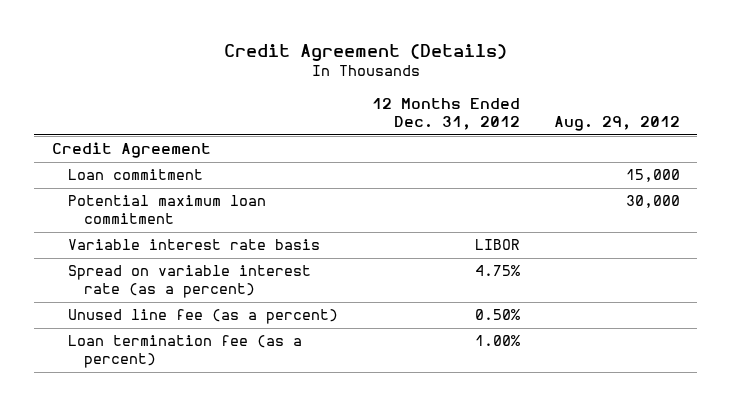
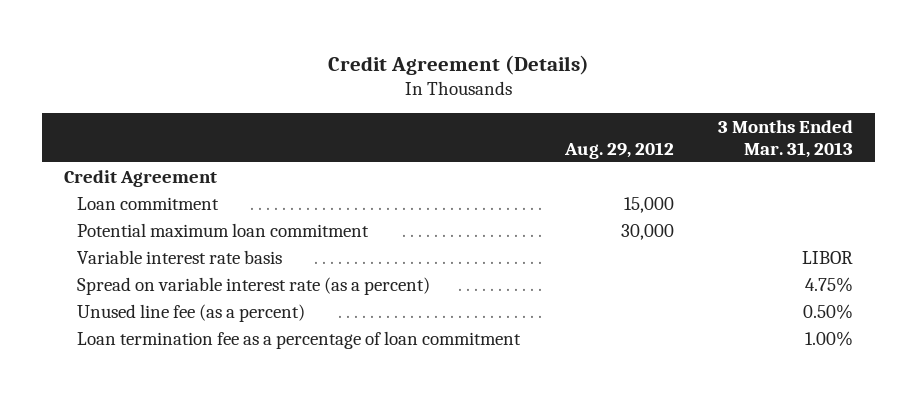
- | 12 Months Ended Dec. 31, 2012 | Aug. 29, 2012
+ | Aug. 29, 2012 | 3 Months Ended Mar. 31, 2013
- Loan termination fee (as a percent) | 1.00% |
+ Loan termination fee as a percentage of loan commitment | | 1.00%

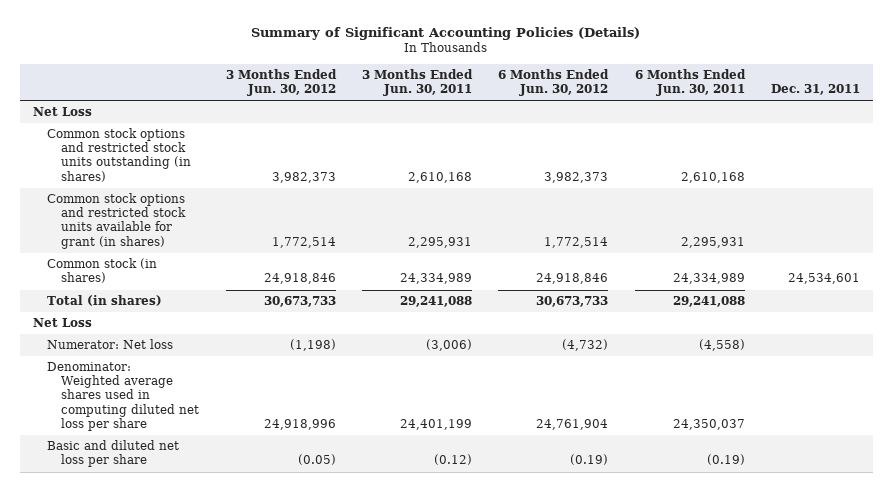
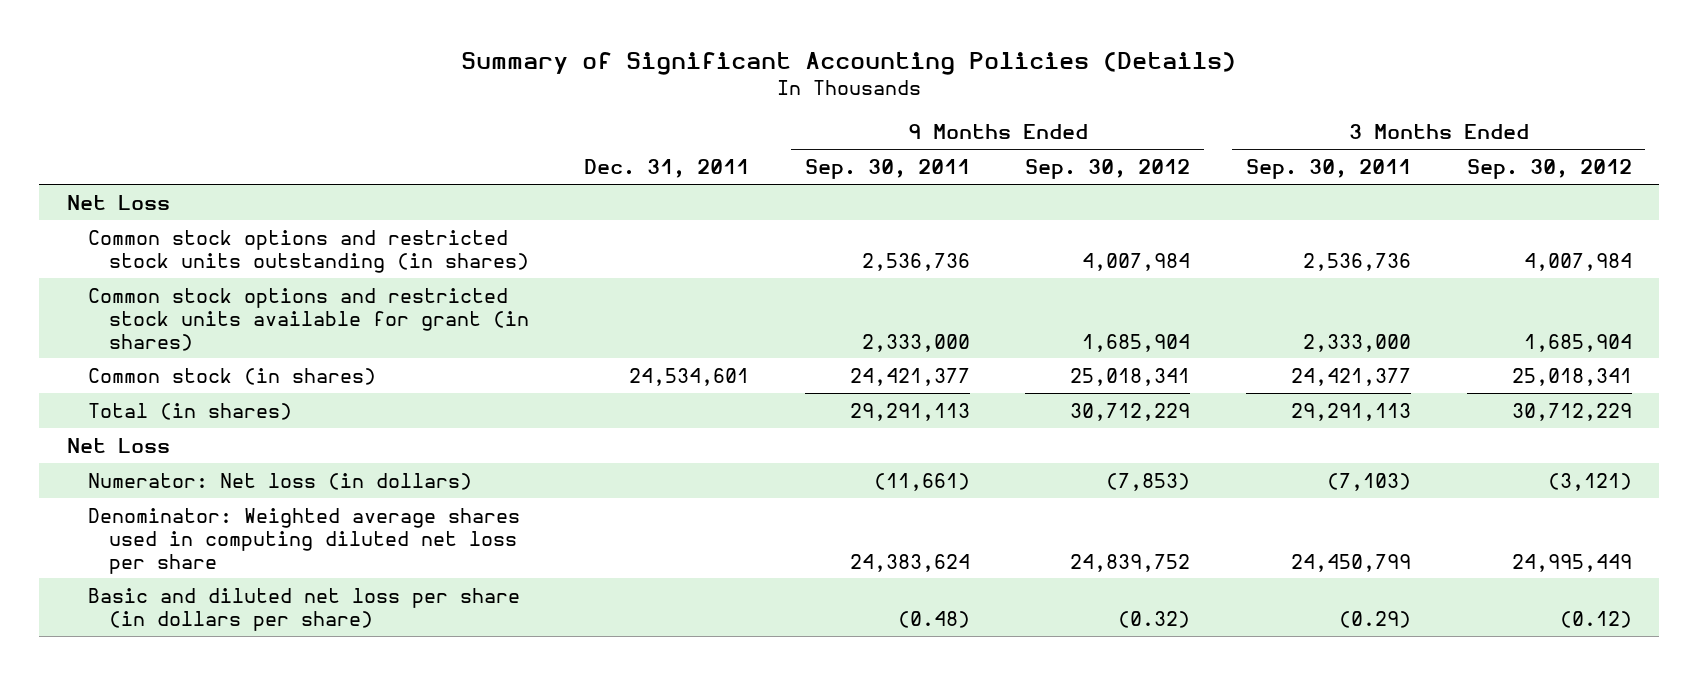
- | 3 Months Ended Jun. 30, 2012 | 3 Months Ended Jun. 30, 2011 | 6 Months Ended Jun. 30, 2012 | 6 Months Ended Jun. 30, 2011 | Dec. 31, 2011
+ | Dec. 31, 2011 | 9 Months Ended Sep. 30, 2011 | 9 Months Ended Sep. 30, 2012 | 3 Months Ended Sep. 30, 2011 | 3 Months Ended Sep. 30, 2012
- Numerator: Net loss | (1,198) | (3,006) | (4,732) | (4,558) |
+ Numerator: Net loss (in dollars) | | (11,661) | (7,853) | (7,103) | (3,121)
- Basic and diluted net loss per share | (0.05) | (0.12) | (0.19) | (0.19) |
+ Basic and diluted net loss per share (in dollars per share) | | (0.48) | (0.32) | (0.29) | (0.12)

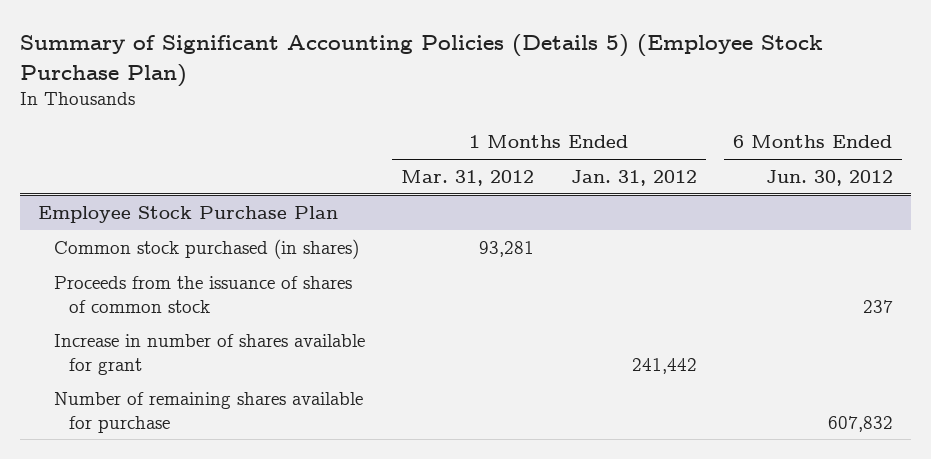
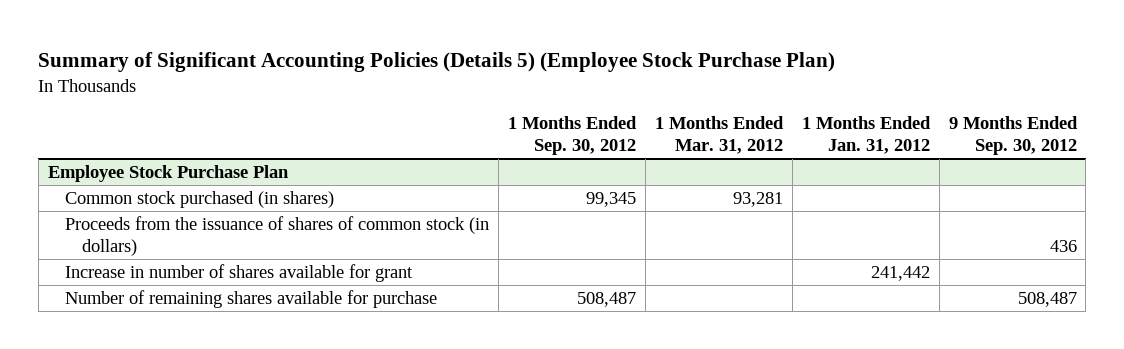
- | 1 Months Ended Mar. 31, 2012 | 1 Months Ended Jan. 31, 2012 | 6 Months Ended Jun. 30, 2012
+ | 1 Months Ended Sep. 30, 2012 | 1 Months Ended Mar. 31, 2012 | 1 Months Ended Jan. 31, 2012 | 9 Months Ended Sep. 30, 2012
@ Employee Stock Purchase Plan
- Proceeds from the issuance of shares of common stock | | | 237
+ Proceeds from the issuance of shares of common stock (in dollars) | | | | 436

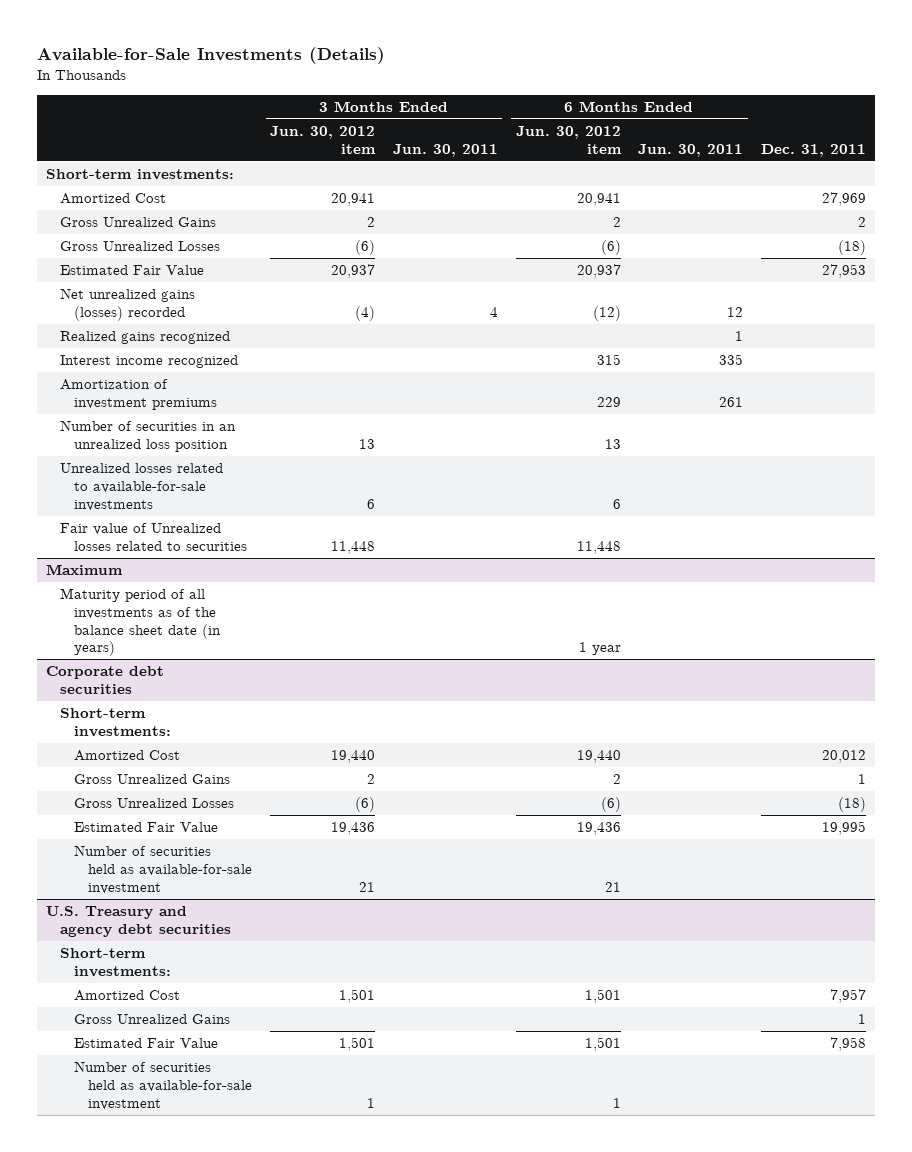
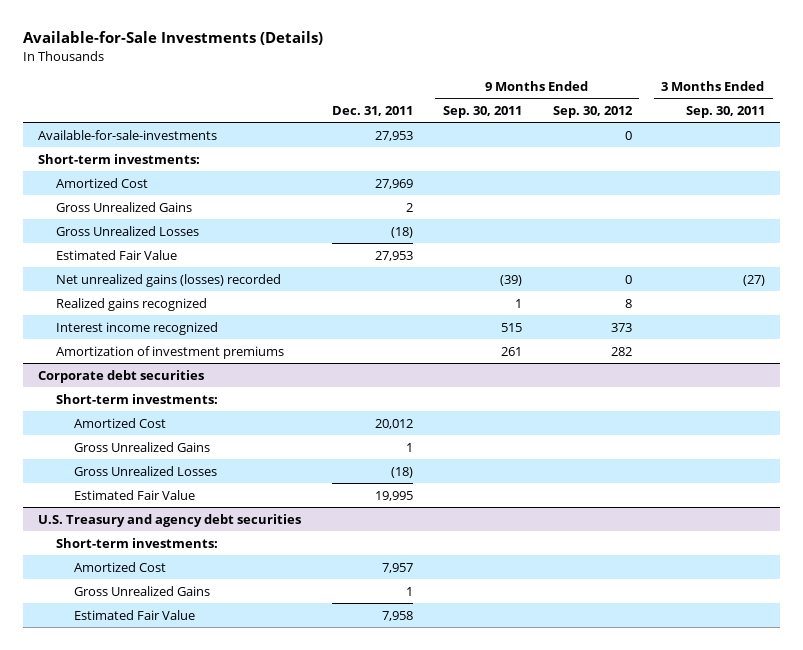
- | 3 Months Ended Jun. 30, 2012 item | 3 Months Ended Jun. 30, 2011 | 6 Months Ended Jun. 30, 2012 item | 6 Months Ended Jun. 30, 2011 | Dec. 31, 2011
+ | Dec. 31, 2011 | 9 Months Ended Sep. 30, 2011 | 9 Months Ended Sep. 30, 2012 | 3 Months Ended Sep. 30, 2011
+ Available-for-sale-investments | 27,953 | | 0 |
- Number of securities in an unrealized loss position | 13 | | 13 | |
- Unrealized losses related to available-for-sale investments | 6 | | 6 | |
- Fair value of Unrealized losses related to securities | 11,448 | | 11,448 | |
- Maximum
- Maturity period of all investments as of the balance sheet date (in years) | | | 1 year | |
@ Corporate debt securities
- Number of securities held as available-for-sale investment | 21 | | 21 | |
@ U.S. Treasury and agency debt securities
- Number of securities held as available-for-sale investment | 1 | | 1 | |

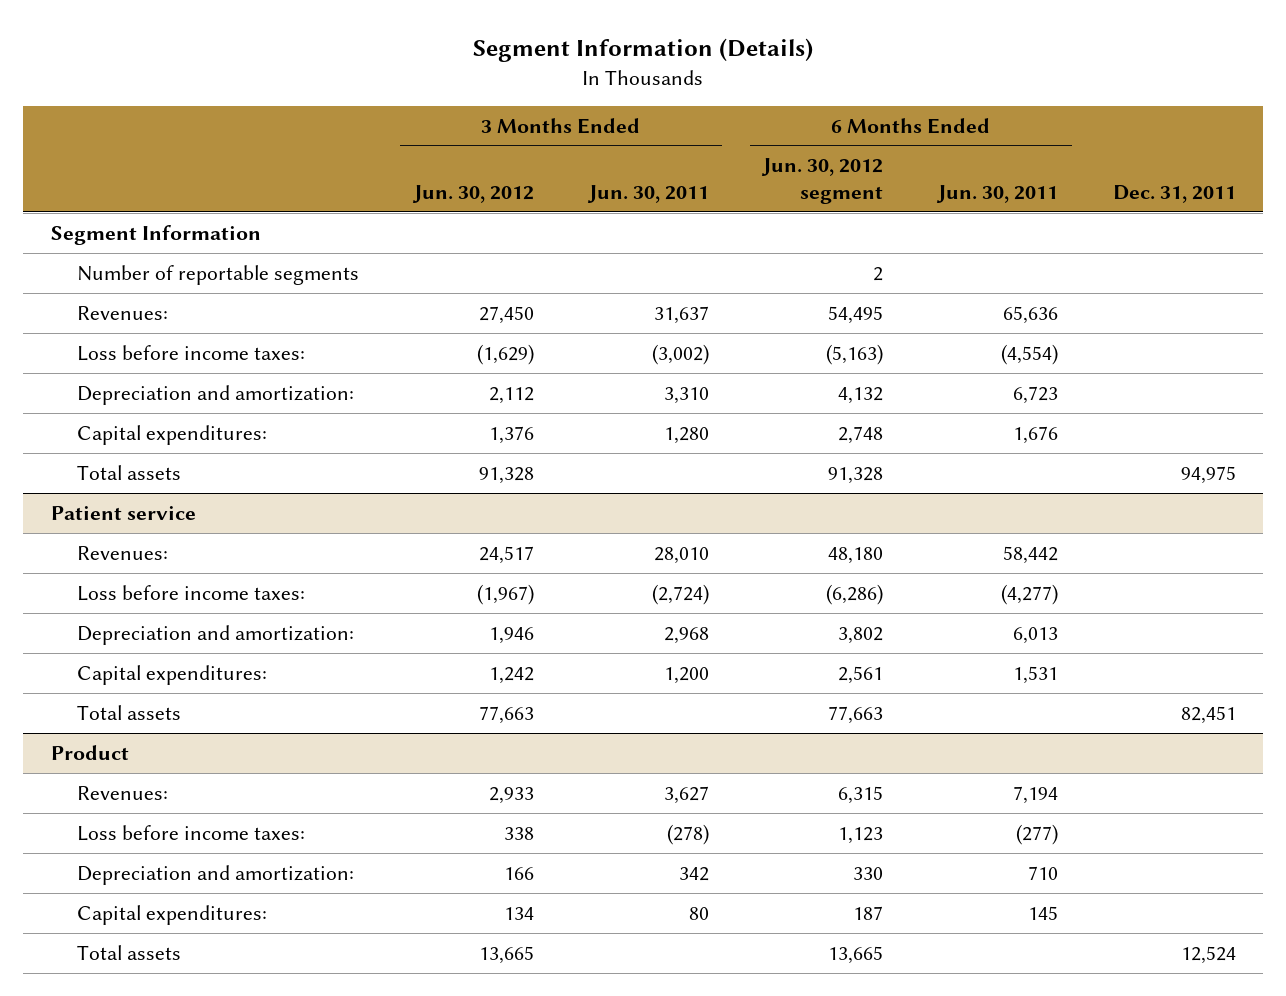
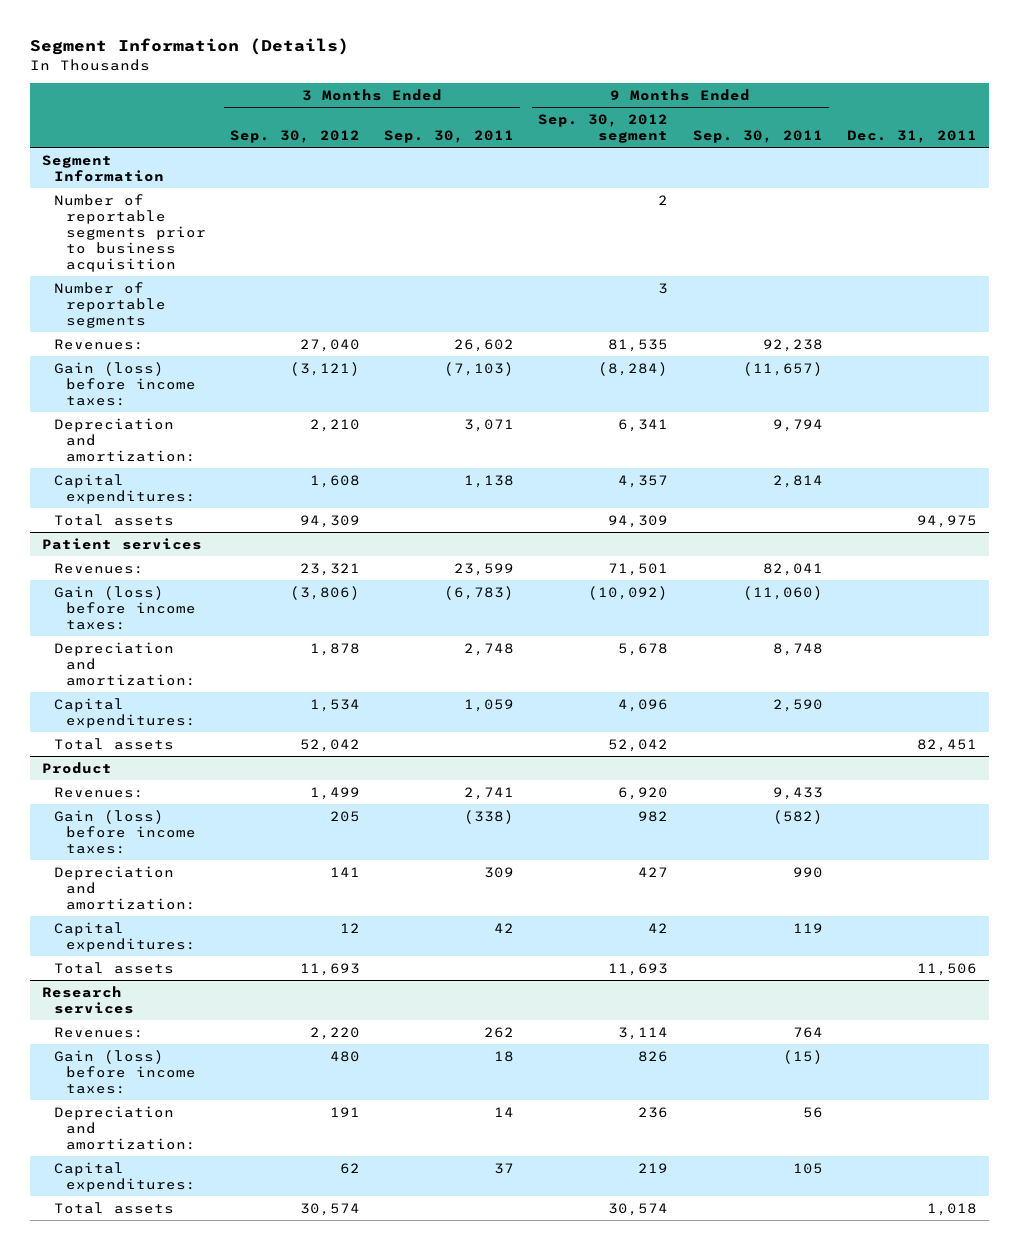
- | 3 Months Ended Jun. 30, 2012 | 3 Months Ended Jun. 30, 2011 | 6 Months Ended Jun. 30, 2012 segment | 6 Months Ended Jun. 30, 2011 | Dec. 31, 2011
+ | 3 Months Ended Sep. 30, 2012 | 3 Months Ended Sep. 30, 2011 | 9 Months Ended Sep. 30, 2012 segment | 9 Months Ended Sep. 30, 2011 | Dec. 31, 2011
+ Number of reportable segments prior to business acquisition | | | 2 | |
- Loss before income taxes: | (1,629) | (3,002) | (5,163) | (4,554) |
+ Gain (loss) before income taxes: | (3,121) | (7,103) | (8,284) | (11,657) |
- Patient service
+ Patient services
- Loss before income taxes: | (1,967) | (2,724) | (6,286) | (4,277) |
+ Gain (loss) before income taxes: | (3,806) | (6,783) | (10,092) | (11,060) |
@ Product
- Loss before income taxes: | 338 | (278) | 1,123 | (277) |
+ Gain (loss) before income taxes: | 205 | (338) | 982 | (582) |
- Total assets | 13,665 | | 13,665 | | 12,524
+ Total assets | 11,693 | | 11,693 | | 11,506
+ Research services
+ Revenues: | 2,220 | 262 | 3,114 | 764 |
+ Gain (loss) before income taxes: | 480 | 18 | 826 | (15) |
+ Depreciation and amortization: | 191 | 14 | 236 | 56 |
+ Capital expenditures: | 62 | 37 | 219 | 105 |
+ Total assets | 30,574 | | 30,574 | | 1,018

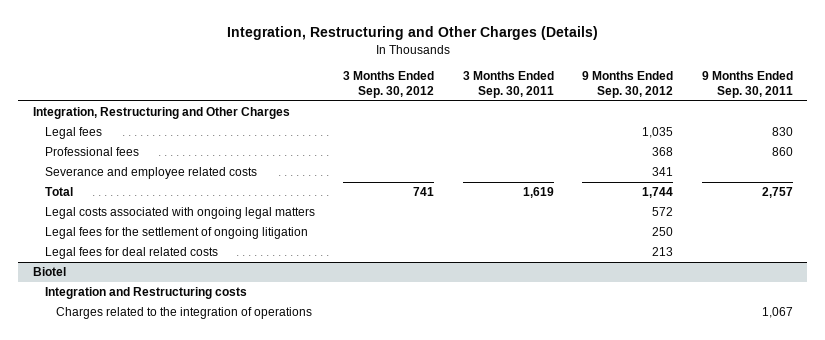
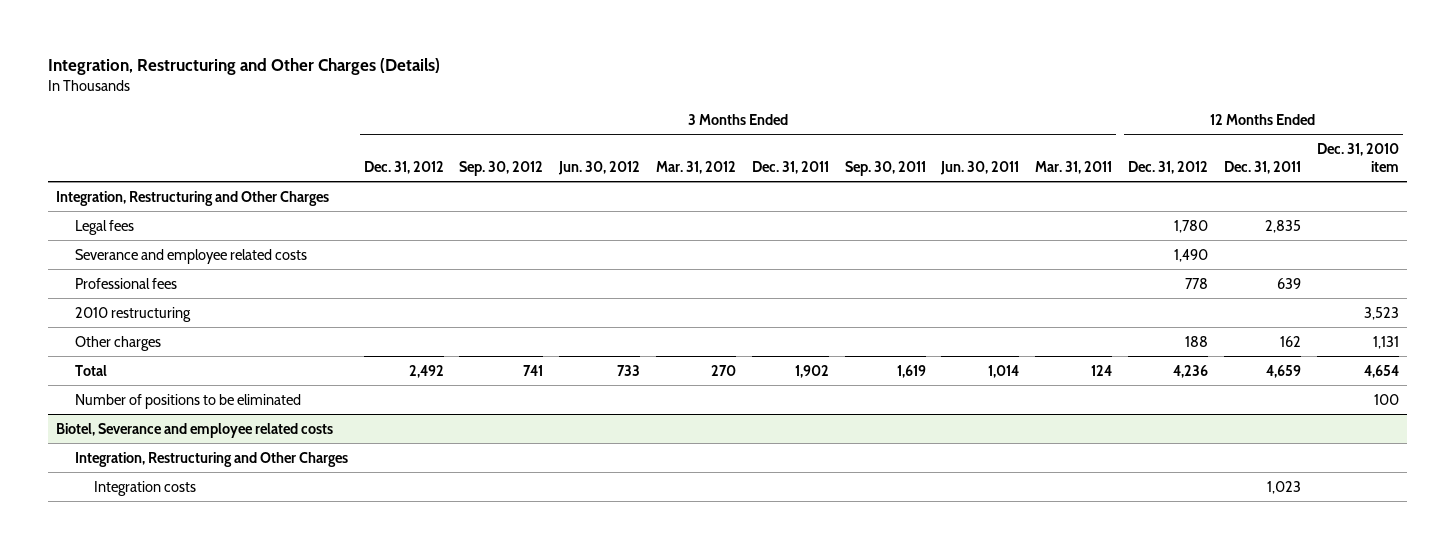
- | 3 Months Ended Sep. 30, 2012 | 3 Months Ended Sep. 30, 2011 | 9 Months Ended Sep. 30, 2012 | 9 Months Ended Sep. 30, 2011
+ | 3 Months Ended Dec. 31, 2012 | 3 Months Ended Sep. 30, 2012 | 3 Months Ended Jun. 30, 2012 | 3 Months Ended Mar. 31, 2012 | 3 Months Ended Dec. 31, 2011 | 3 Months Ended Sep. 30, 2011 | 3 Months Ended Jun. 30, 2011 | 3 Months Ended Mar. 31, 2011 | 12 Months Ended Dec. 31, 2012 | 12 Months Ended Dec. 31, 2011 | 12 Months Ended Dec. 31, 2010 item
moved down: Professional fees | | | | | | | | | 778 | 639 |
+ 2010 restructuring | | | | | | | | | | | 3,523
+ Other charges | | | | | | | | | 188 | 162 | 1,131
- Legal costs associated with ongoing legal matters | | | 572 |
- Legal fees for the settlement of ongoing litigation | | | 250 |
- Legal fees for deal related costs | | | 213 |
- Biotel
- Integration and Restructuring costs
- Charges related to the integration of operations | | | | 1,067
+ Number of positions to be eliminated | | | | | | | | | | | 100
+ Biotel, Severance and employee related costs
+ Integration, Restructuring and Other Charges
+ Integration costs | | | | | | | | | | 1,023 |

